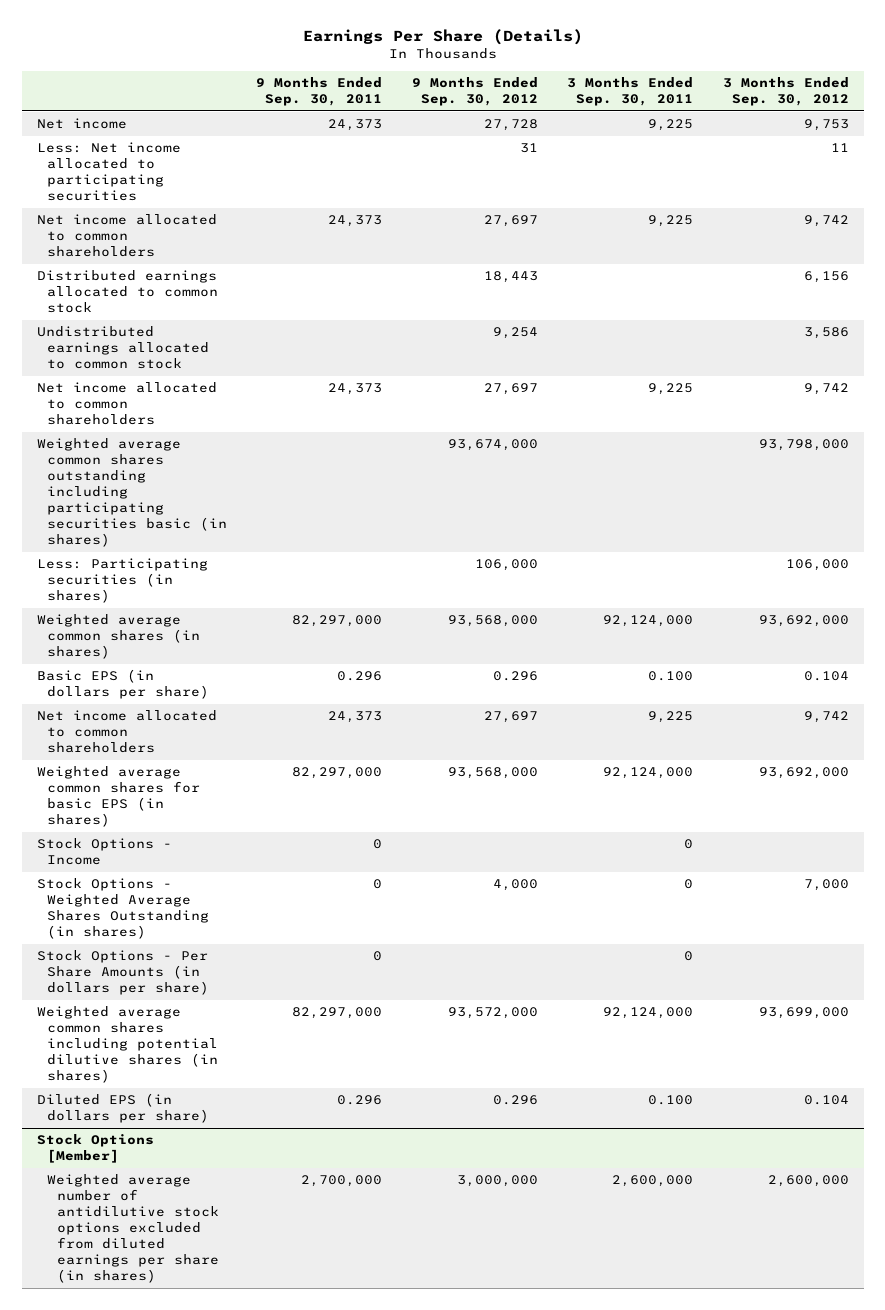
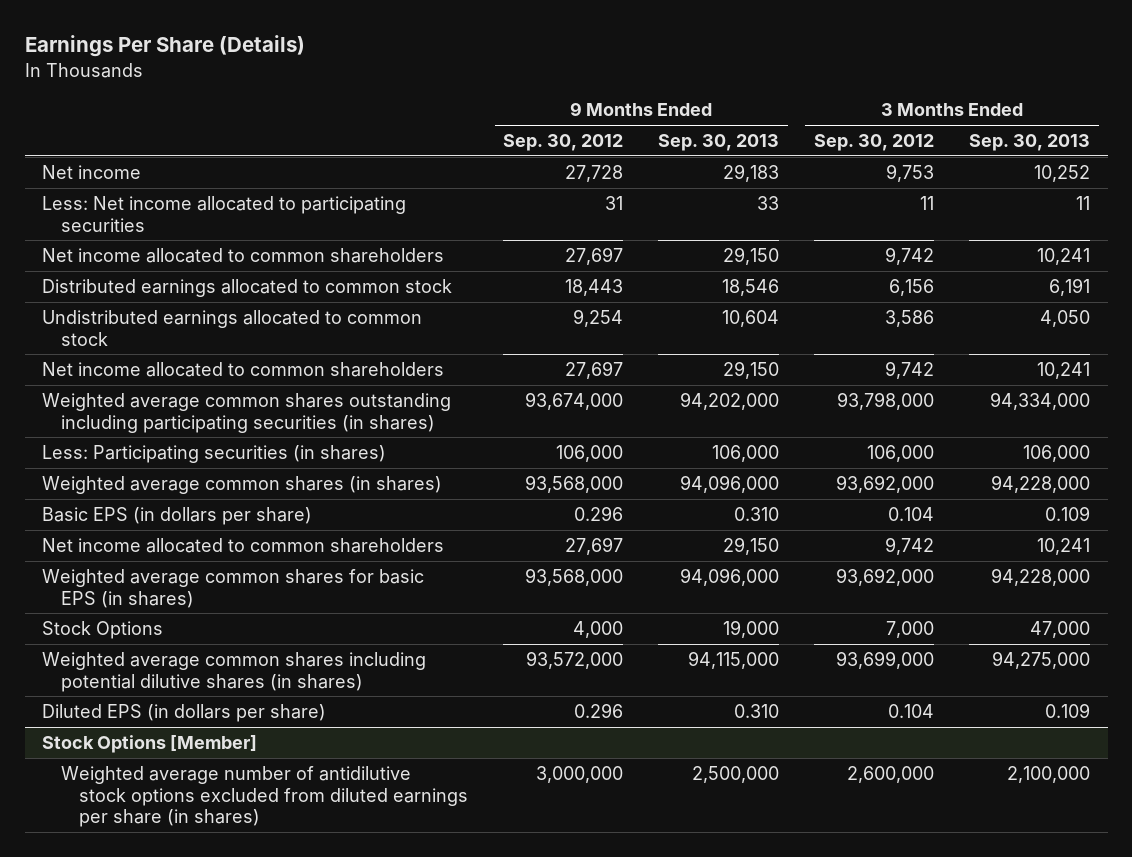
- | 9 Months Ended Sep. 30, 2011 | 9 Months Ended Sep. 30, 2012 | 3 Months Ended Sep. 30, 2011 | 3 Months Ended Sep. 30, 2012
+ | 9 Months Ended Sep. 30, 2012 | 9 Months Ended Sep. 30, 2013 | 3 Months Ended Sep. 30, 2012 | 3 Months Ended Sep. 30, 2013
- Weighted average common shares outstanding including participating securities basic (in shares) | | 93,674,000 | | 93,798,000
+ Weighted average common shares outstanding including participating securities (in shares) | 93,674,000 | 94,202,000 | 93,798,000 | 94,334,000
- Stock Options - Income | 0 | | 0 |
- Stock Options - Weighted Average Shares Outstanding (in shares) | 0 | 4,000 | 0 | 7,000
- Stock Options - Per Share Amounts (in dollars per share) | 0 | | 0 |
+ Stock Options | 4,000 | 19,000 | 7,000 | 47,000

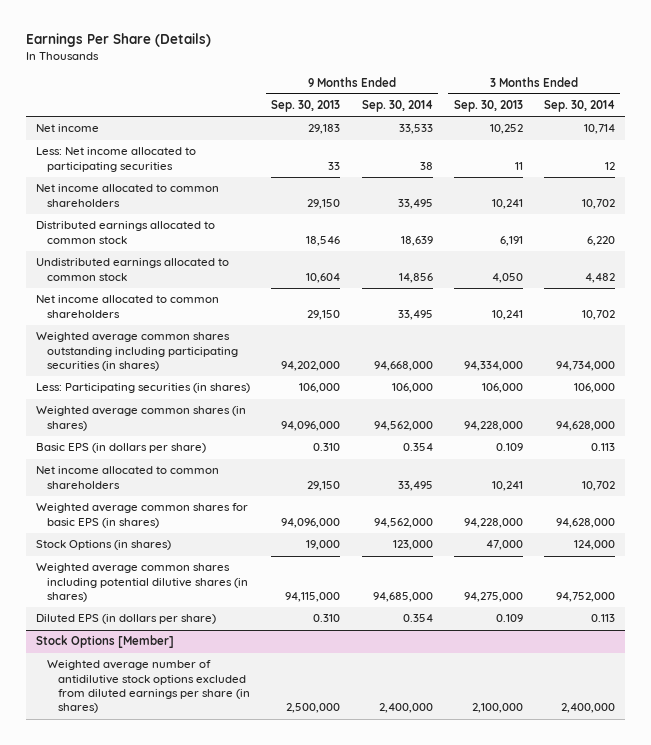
- | 9 Months Ended Sep. 30, 2012 | 9 Months Ended Sep. 30, 2013 | 3 Months Ended Sep. 30, 2012 | 3 Months Ended Sep. 30, 2013
+ | 9 Months Ended Sep. 30, 2013 | 9 Months Ended Sep. 30, 2014 | 3 Months Ended Sep. 30, 2013 | 3 Months Ended Sep. 30, 2014
- Stock Options | 4,000 | 19,000 | 7,000 | 47,000
+ Stock Options (in shares) | 19,000 | 123,000 | 47,000 | 124,000

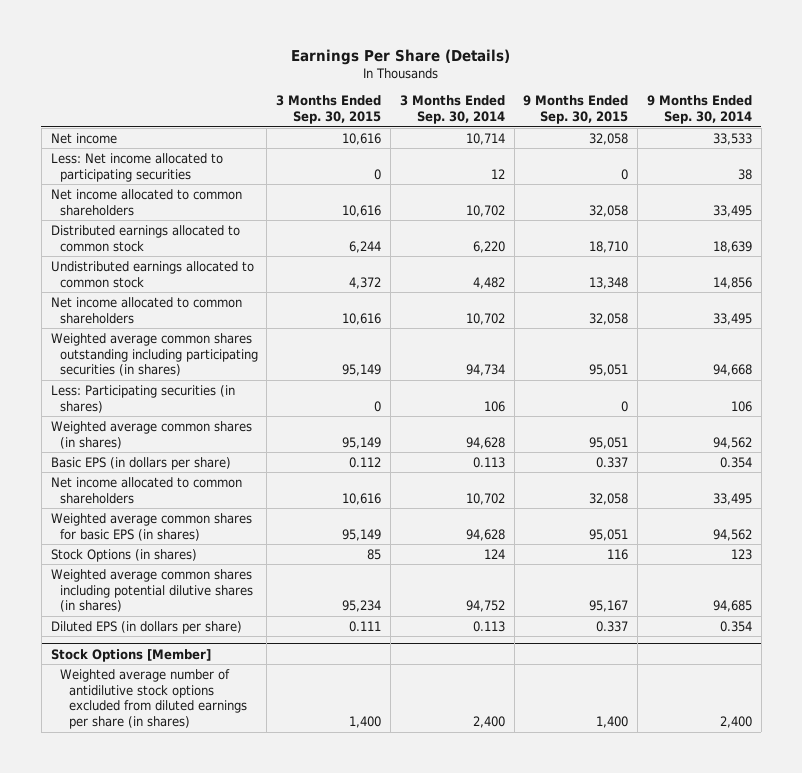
- | 9 Months Ended Sep. 30, 2013 | 9 Months Ended Sep. 30, 2014 | 3 Months Ended Sep. 30, 2013 | 3 Months Ended Sep. 30, 2014
+ | 3 Months Ended Sep. 30, 2015 | 3 Months Ended Sep. 30, 2014 | 9 Months Ended Sep. 30, 2015 | 9 Months Ended Sep. 30, 2014
- Weighted average common shares outstanding including participating securities (in shares) | 94,202,000 | 94,668,000 | 94,334,000 | 94,734,000
- Less: Participating securities (in shares) | 106,000 | 106,000 | 106,000 | 106,000
- Weighted average common shares (in shares) | 94,096,000 | 94,562,000 | 94,228,000 | 94,628,000
+ Weighted average common shares outstanding including participating securities (in shares) | 95,149 | 94,734 | 95,051 | 94,668
+ Less: Participating securities (in shares) | 0 | 106 | 0 | 106
+ Weighted average common shares (in shares) | 95,149 | 94,628 | 95,051 | 94,562
- Weighted average common shares for basic EPS (in shares) | 94,096,000 | 94,562,000 | 94,228,000 | 94,628,000
- Stock Options (in shares) | 19,000 | 123,000 | 47,000 | 124,000
- Weighted average common shares including potential dilutive shares (in shares) | 94,115,000 | 94,685,000 | 94,275,000 | 94,752,000
+ Weighted average common shares for basic EPS (in shares) | 95,149 | 94,628 | 95,051 | 94,562
+ Stock Options (in shares) | 85 | 124 | 116 | 123
+ Weighted average common shares including potential dilutive shares (in shares) | 95,234 | 94,752 | 95,167 | 94,685
@ Stock Options [Member]
- Weighted average number of antidilutive stock options excluded from diluted earnings per share (in shares) | 2,500,000 | 2,400,000 | 2,100,000 | 2,400,000
+ Weighted average number of antidilutive stock options excluded from diluted earnings per share (in shares) | 1,400 | 2,400 | 1,400 | 2,400

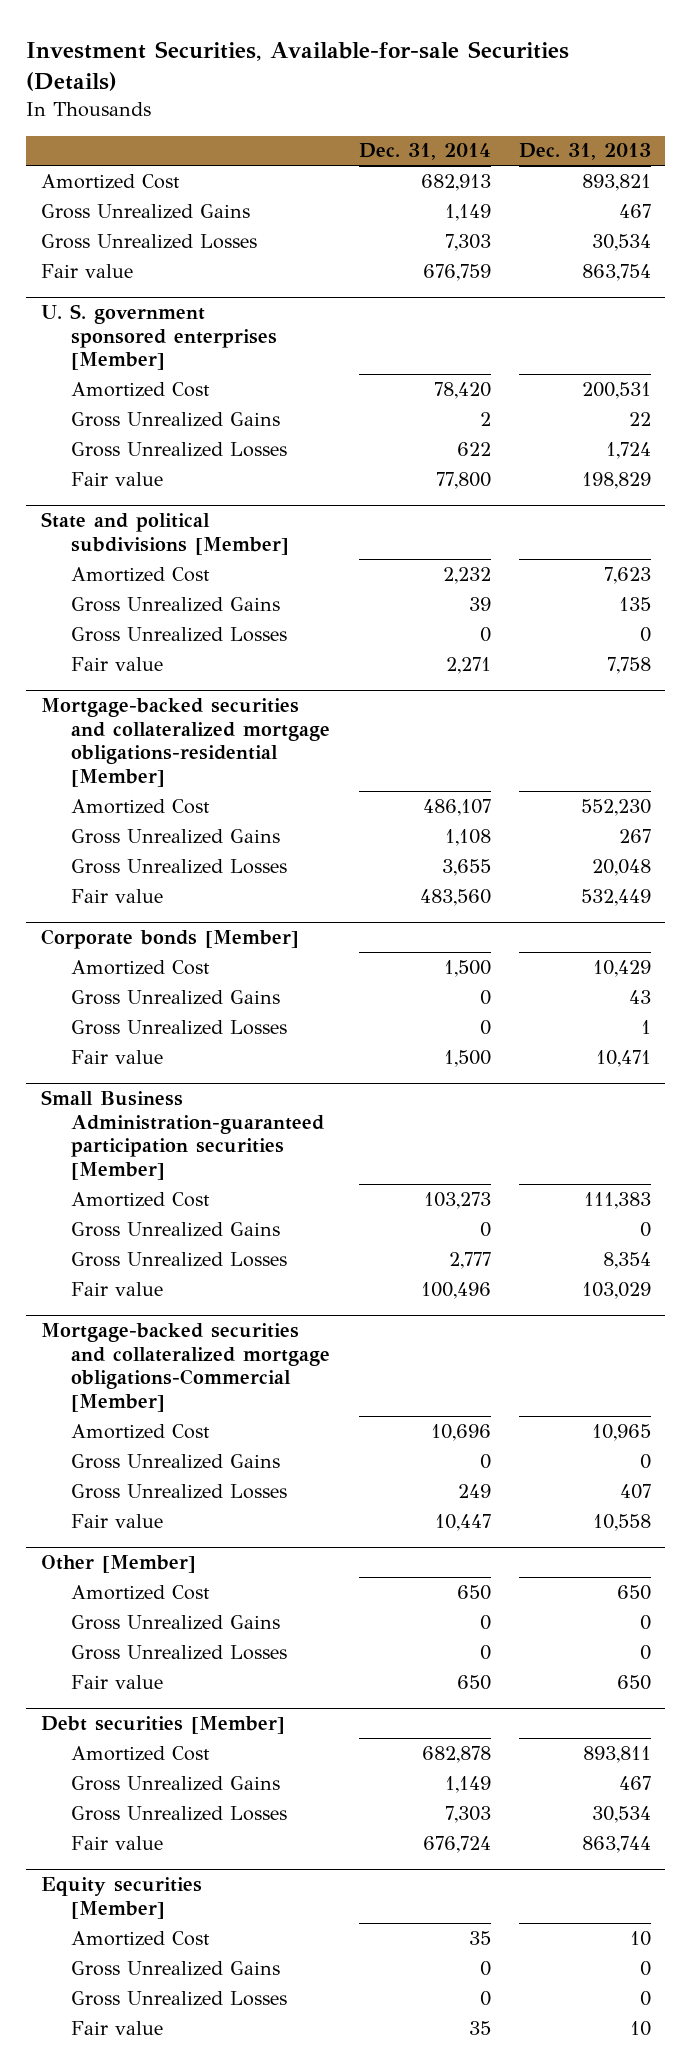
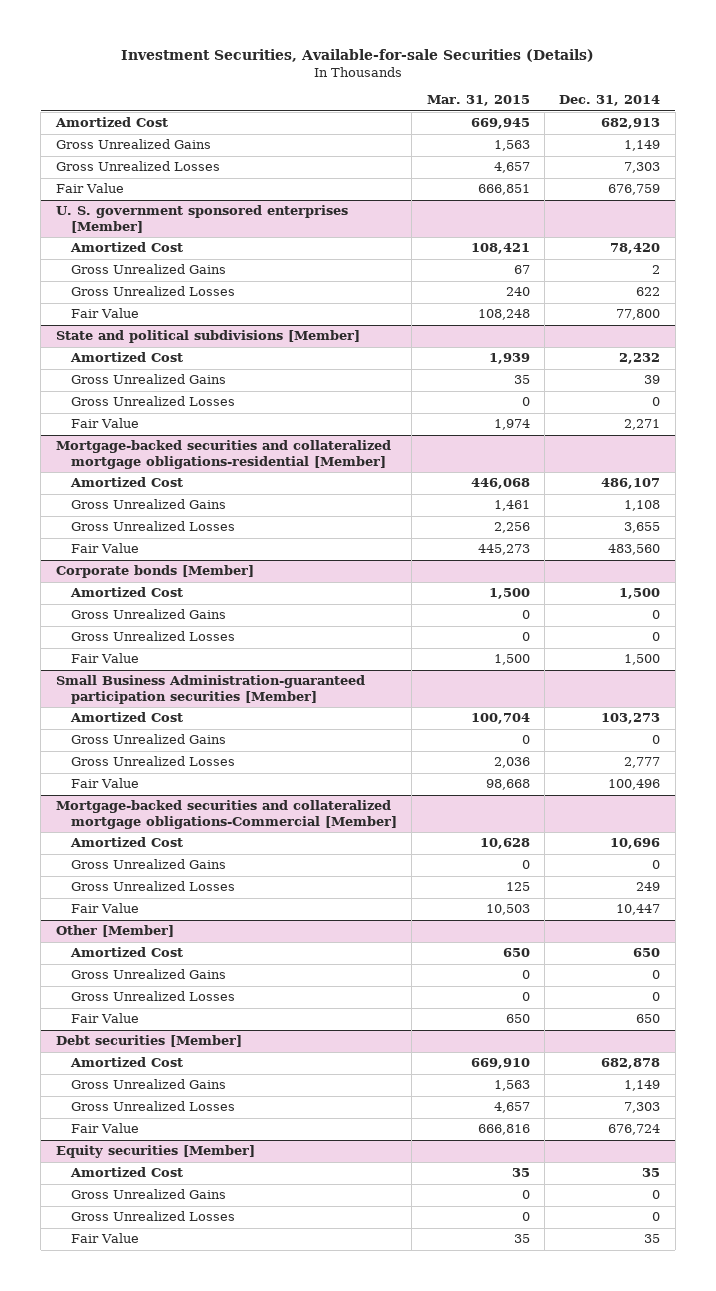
- | Dec. 31, 2014 | Dec. 31, 2013
+ | Mar. 31, 2015 | Dec. 31, 2014
- Fair value | 676,759 | 863,754
+ Fair Value | 666,851 | 676,759
@ U. S. government sponsored enterprises [Member]
- Fair value | 77,800 | 198,829
+ Fair Value | 108,248 | 77,800
@ State and political subdivisions [Member]
- Fair value | 2,271 | 7,758
+ Fair Value | 1,974 | 2,271
@ Mortgage-backed securities and collateralized mortgage obligations-residential [Member]
- Fair value | 483,560 | 532,449
+ Fair Value | 445,273 | 483,560
@ Corporate bonds [Member]
- Fair value | 1,500 | 10,471
+ Fair Value | 1,500 | 1,500
@ Small Business Administration-guaranteed participation securities [Member]
- Fair value | 100,496 | 103,029
+ Fair Value | 98,668 | 100,496
@ Mortgage-backed securities and collateralized mortgage obligations-Commercial [Member]
- Fair value | 10,447 | 10,558
+ Fair Value | 10,503 | 10,447
@ Other [Member]
- Fair value | 650 | 650
+ Fair Value | 650 | 650
@ Debt securities [Member]
- Fair value | 676,724 | 863,744
+ Fair Value | 666,816 | 676,724
@ Equity securities [Member]
- Fair value | 35 | 10
+ Fair Value | 35 | 35

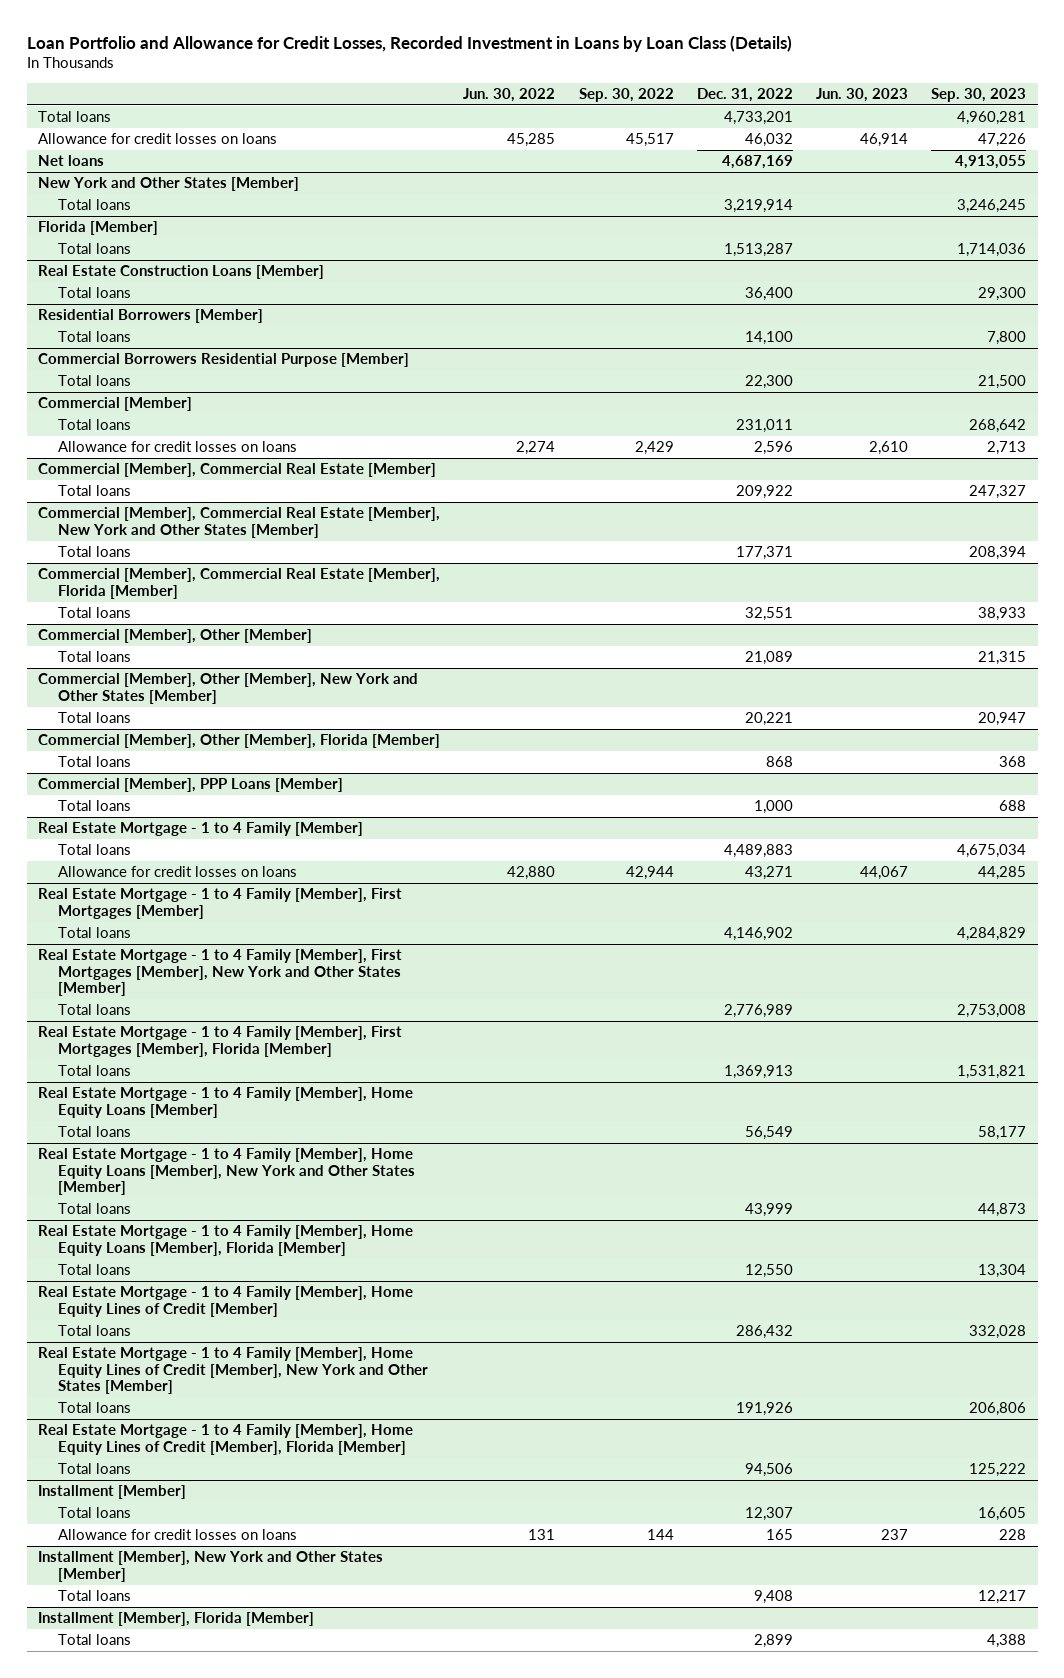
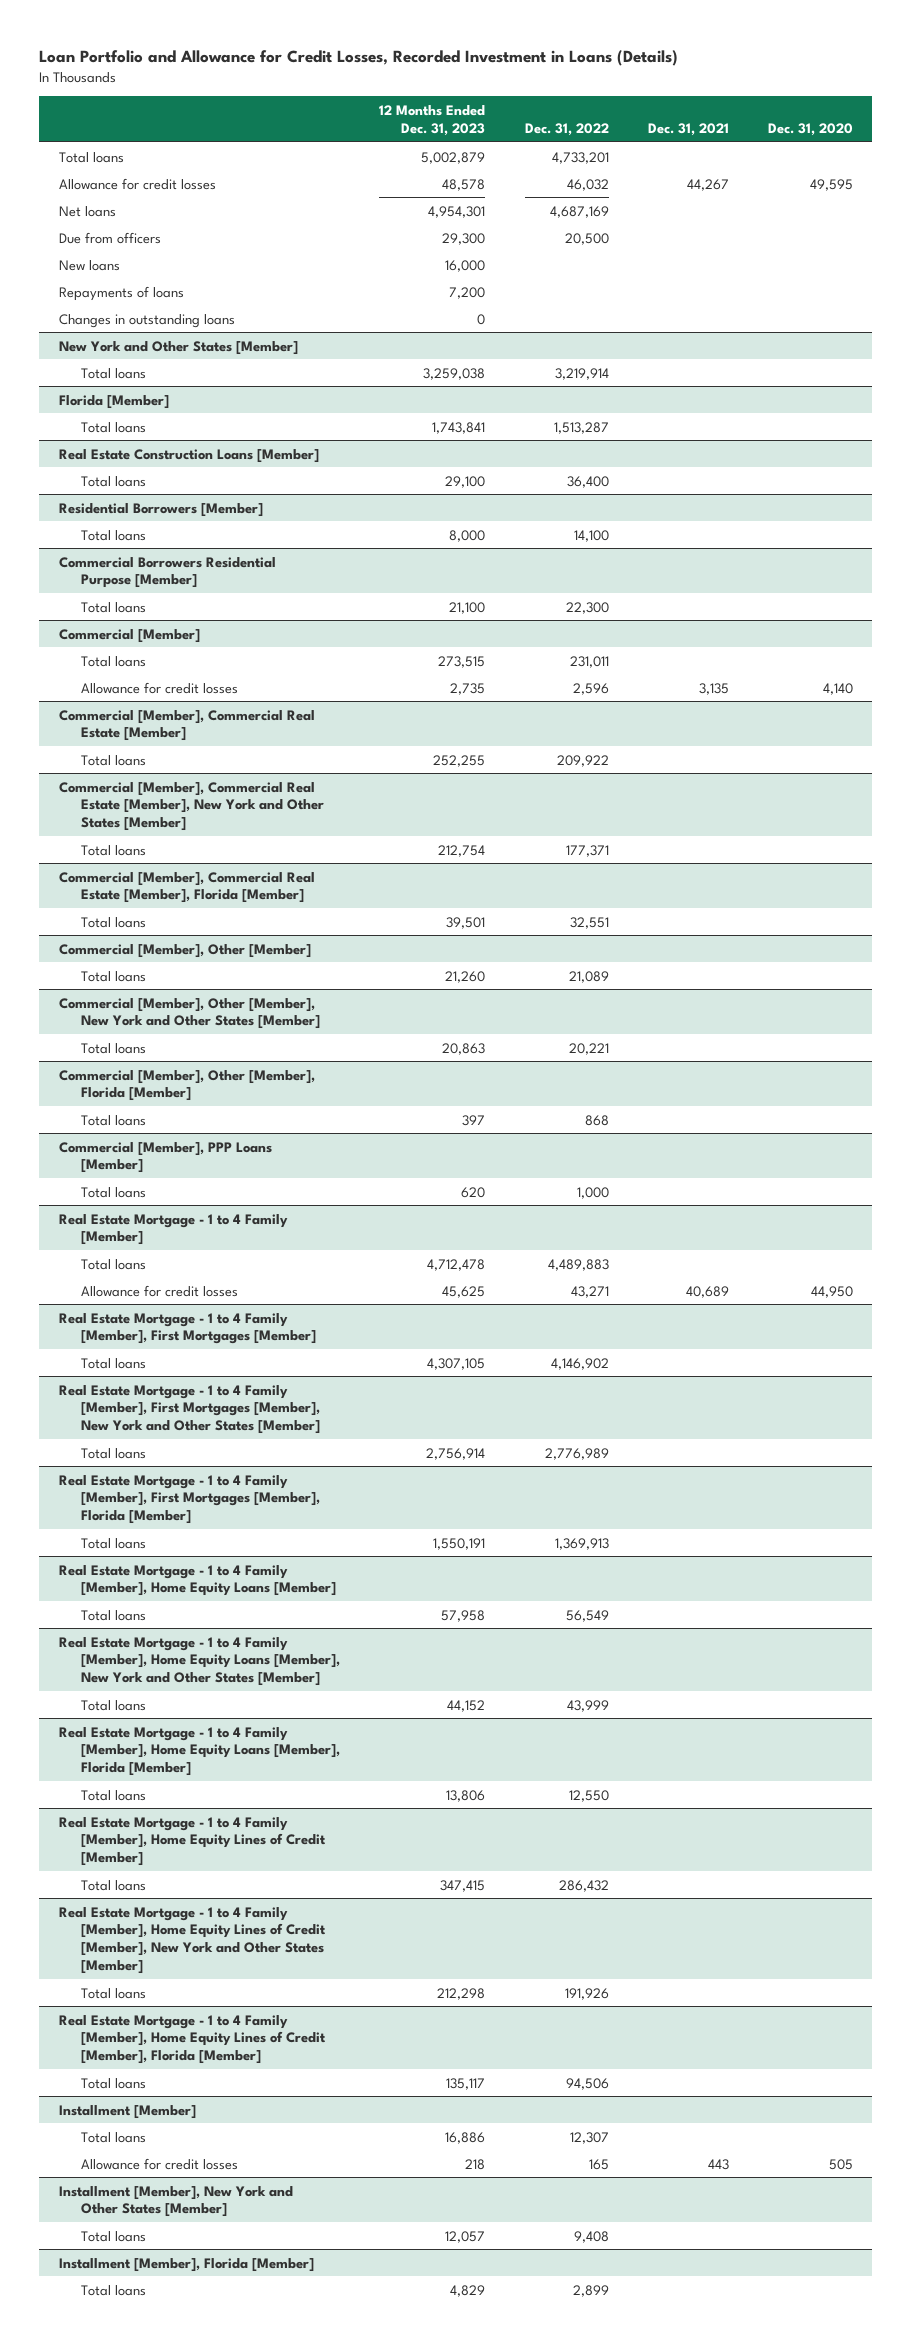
- Loan Portfolio and Allowance for Credit Losses, Recorded Investment in Loans by Loan Class (Details)
+ Loan Portfolio and Allowance for Credit Losses, Recorded Investment in Loans (Details)
- | Jun. 30, 2022 | Sep. 30, 2022 | Dec. 31, 2022 | Jun. 30, 2023 | Sep. 30, 2023
+ | 12 Months Ended Dec. 31, 2023 | Dec. 31, 2022 | Dec. 31, 2021 | Dec. 31, 2020
- Allowance for credit losses on loans | 45,285 | 45,517 | 46,032 | 46,914 | 47,226
+ Allowance for credit losses | 48,578 | 46,032 | 44,267 | 49,595
+ Due from officers | 29,300 | 20,500 | |
+ New loans | 16,000 | | |
+ Repayments of loans | 7,200 | | |
+ Changes in outstanding loans | 0 | | |
@ Commercial [Member]
- Allowance for credit losses on loans | 2,274 | 2,429 | 2,596 | 2,610 | 2,713
+ Allowance for credit losses | 2,735 | 2,596 | 3,135 | 4,140
@ Real Estate Mortgage - 1 to 4 Family [Member]
- Allowance for credit losses on loans | 42,880 | 42,944 | 43,271 | 44,067 | 44,285
+ Allowance for credit losses | 45,625 | 43,271 | 40,689 | 44,950
@ Installment [Member]
- Allowance for credit losses on loans | 131 | 144 | 165 | 237 | 228
+ Allowance for credit losses | 218 | 165 | 443 | 505

